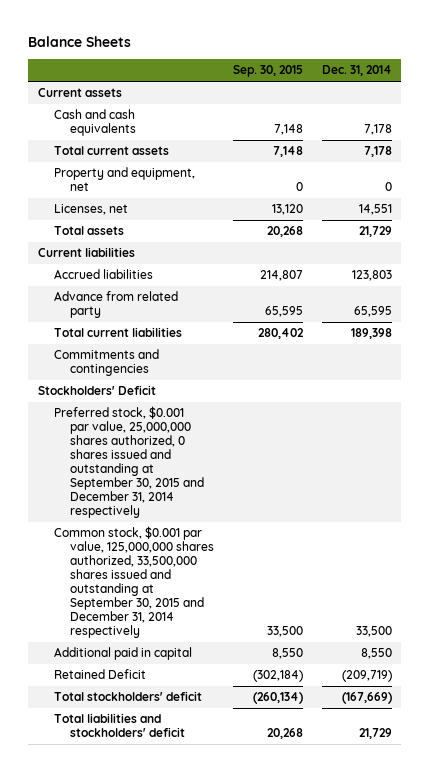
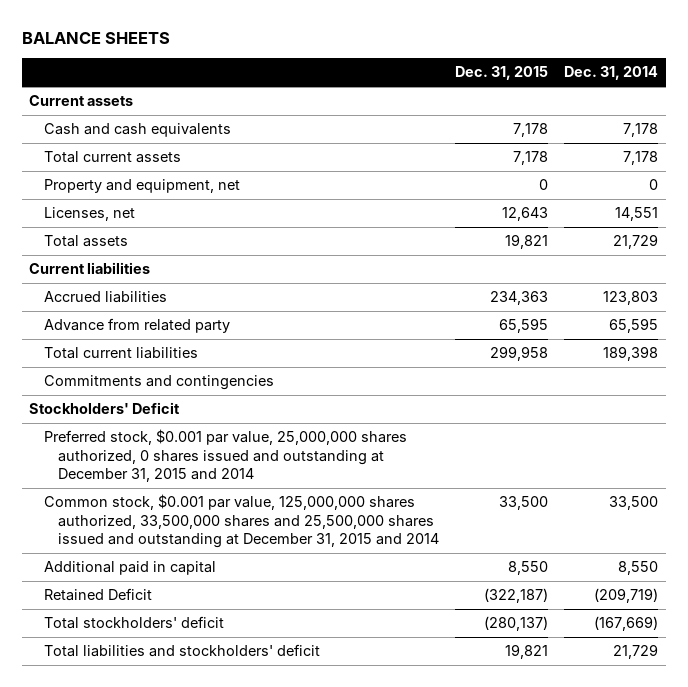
- Balance Sheets
+ BALANCE SHEETS
- | Sep. 30, 2015 | Dec. 31, 2014
+ | Dec. 31, 2015 | Dec. 31, 2014
- Preferred stock, $0.001 par value, 25,000,000 shares authorized, 0 shares issued and outstanding at September 30, 2015 and December 31, 2014 respectively
- Common stock, $0.001 par value, 125,000,000 shares authorized, 33,500,000 shares issued and outstanding at September 30, 2015 and December 31, 2014 respectively | 33,500 | 33,500
+ Preferred stock, $0.001 par value, 25,000,000 shares authorized, 0 shares issued and outstanding at December 31, 2015 and 2014
+ Common stock, $0.001 par value, 125,000,000 shares authorized, 33,500,000 shares and 25,500,000 shares issued and outstanding at December 31, 2015 and 2014 | 33,500 | 33,500

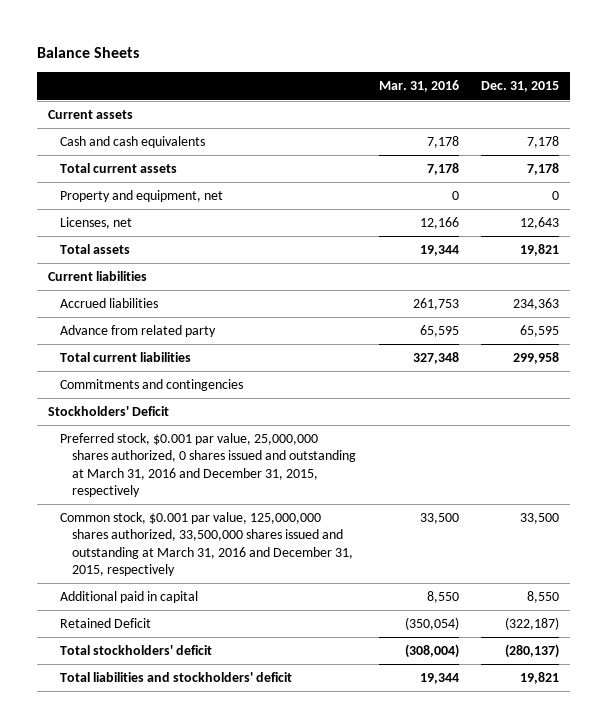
- BALANCE SHEETS
+ Balance Sheets
- | Dec. 31, 2015 | Dec. 31, 2014
+ | Mar. 31, 2016 | Dec. 31, 2015
- Preferred stock, $0.001 par value, 25,000,000 shares authorized, 0 shares issued and outstanding at December 31, 2015 and 2014
- Common stock, $0.001 par value, 125,000,000 shares authorized, 33,500,000 shares and 25,500,000 shares issued and outstanding at December 31, 2015 and 2014 | 33,500 | 33,500
+ Preferred stock, $0.001 par value, 25,000,000 shares authorized, 0 shares issued and outstanding at March 31, 2016 and December 31, 2015, respectively
+ Common stock, $0.001 par value, 125,000,000 shares authorized, 33,500,000 shares issued and outstanding at March 31, 2016 and December 31, 2015, respectively | 33,500 | 33,500

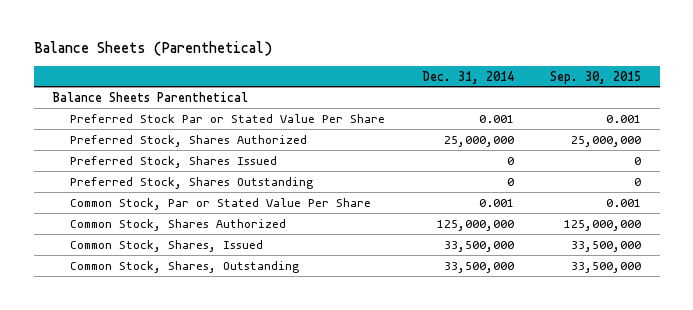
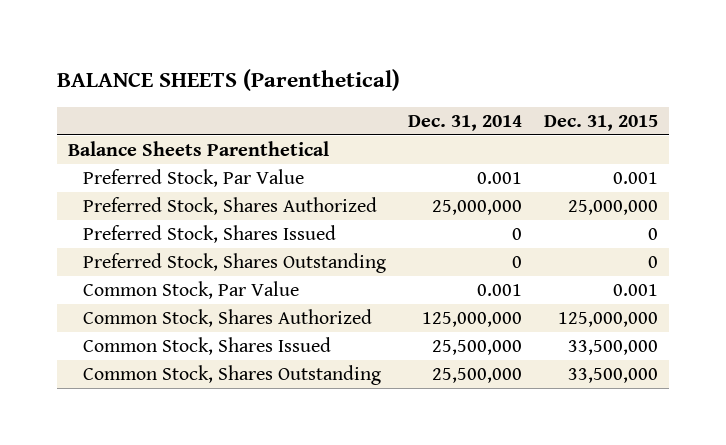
- Balance Sheets (Parenthetical)
+ BALANCE SHEETS (Parenthetical)
- | Dec. 31, 2014 | Sep. 30, 2015
+ | Dec. 31, 2014 | Dec. 31, 2015
- Preferred Stock Par or Stated Value Per Share | 0.001 | 0.001
+ Preferred Stock, Par Value | 0.001 | 0.001
- Common Stock, Par or Stated Value Per Share | 0.001 | 0.001
+ Common Stock, Par Value | 0.001 | 0.001
- Common Stock, Shares, Issued | 33,500,000 | 33,500,000
- Common Stock, Shares, Outstanding | 33,500,000 | 33,500,000
+ Common Stock, Shares Issued | 25,500,000 | 33,500,000
+ Common Stock, Shares Outstanding | 25,500,000 | 33,500,000

